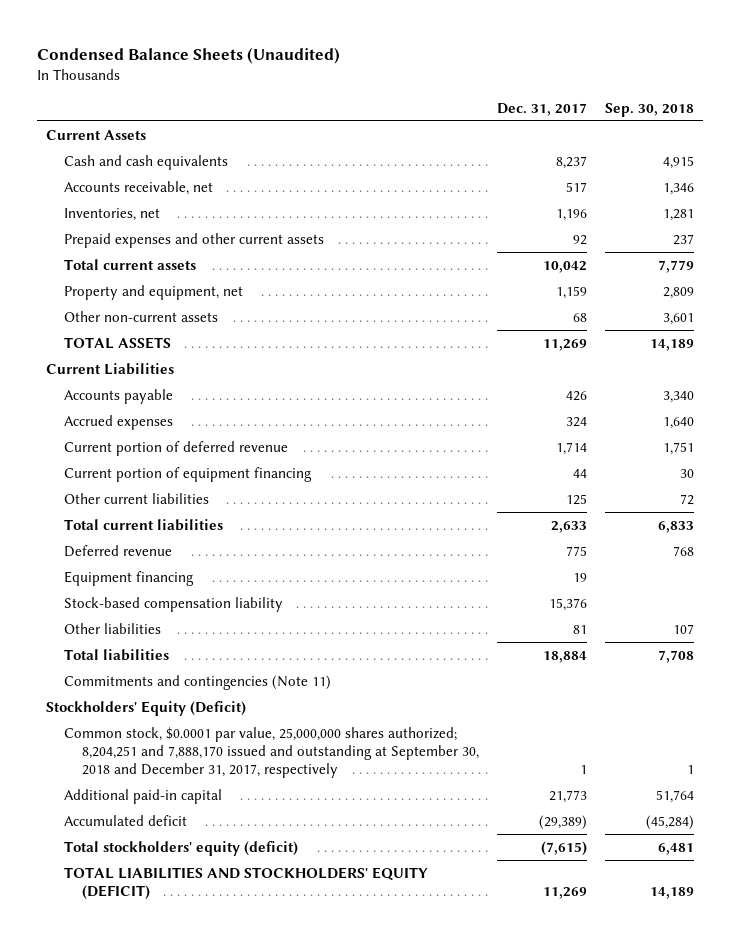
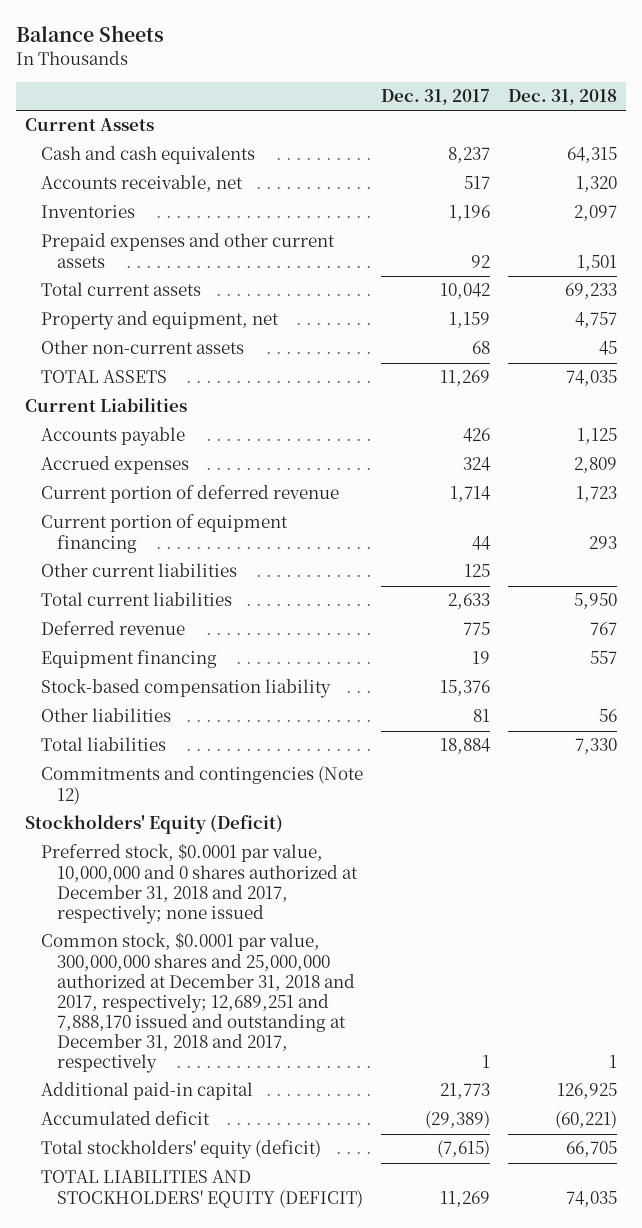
- Condensed Balance Sheets (Unaudited)
+ Balance Sheets
- | Dec. 31, 2017 | Sep. 30, 2018
+ | Dec. 31, 2017 | Dec. 31, 2018
- Inventories, net | 1,196 | 1,281
+ Inventories | 1,196 | 2,097
- Commitments and contingencies (Note 11)
+ Commitments and contingencies (Note 12)
- Common stock, $0.0001 par value, 25,000,000 shares authorized; 8,204,251 and 7,888,170 issued and outstanding at September 30, 2018 and December 31, 2017, respectively | 1 | 1
+ Preferred stock, $0.0001 par value, 10,000,000 and 0 shares authorized at December 31, 2018 and 2017, respectively; none issued
+ Common stock, $0.0001 par value, 300,000,000 shares and 25,000,000 authorized at December 31, 2018 and 2017, respectively; 12,689,251 and 7,888,170 issued and outstanding at December 31, 2018 and 2017, respectively | 1 | 1

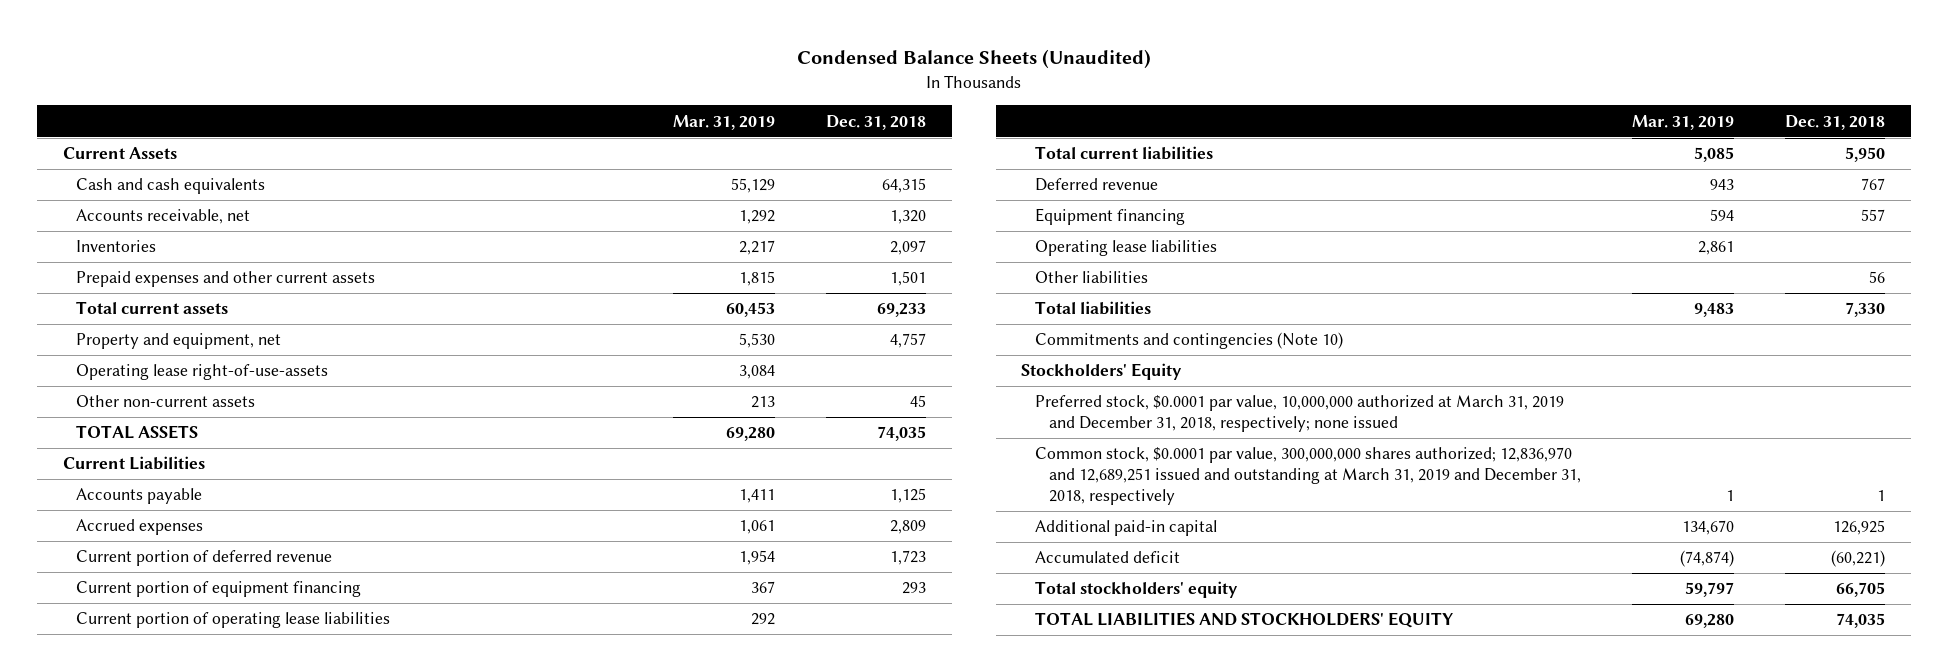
- Balance Sheets
+ Condensed Balance Sheets (Unaudited)
- | Dec. 31, 2017 | Dec. 31, 2018
+ | Mar. 31, 2019 | Dec. 31, 2018
+ Operating lease right-of-use-assets | 3,084 |
- Other current liabilities | 125 |
+ Current portion of operating lease liabilities | 292 |
- Stock-based compensation liability | 15,376 |
+ Operating lease liabilities | 2,861 |
- Commitments and contingencies (Note 12)
- Stockholders' Equity (Deficit)
- Preferred stock, $0.0001 par value, 10,000,000 and 0 shares authorized at December 31, 2018 and 2017, respectively; none issued
- Common stock, $0.0001 par value, 300,000,000 shares and 25,000,000 authorized at December 31, 2018 and 2017, respectively; 12,689,251 and 7,888,170 issued and outstanding at December 31, 2018 and 2017, respectively | 1 | 1
+ Commitments and contingencies (Note 10)
+ Stockholders' Equity
+ Preferred stock, $0.0001 par value, 10,000,000 authorized at March 31, 2019 and December 31, 2018, respectively; none issued
+ Common stock, $0.0001 par value, 300,000,000 shares authorized; 12,836,970 and 12,689,251 issued and outstanding at March 31, 2019 and December 31, 2018, respectively | 1 | 1
- Total stockholders' equity (deficit) | (7,615) | 66,705
- TOTAL LIABILITIES AND STOCKHOLDERS' EQUITY (DEFICIT) | 11,269 | 74,035
+ Total stockholders' equity | 59,797 | 66,705
+ TOTAL LIABILITIES AND STOCKHOLDERS' EQUITY | 69,280 | 74,035

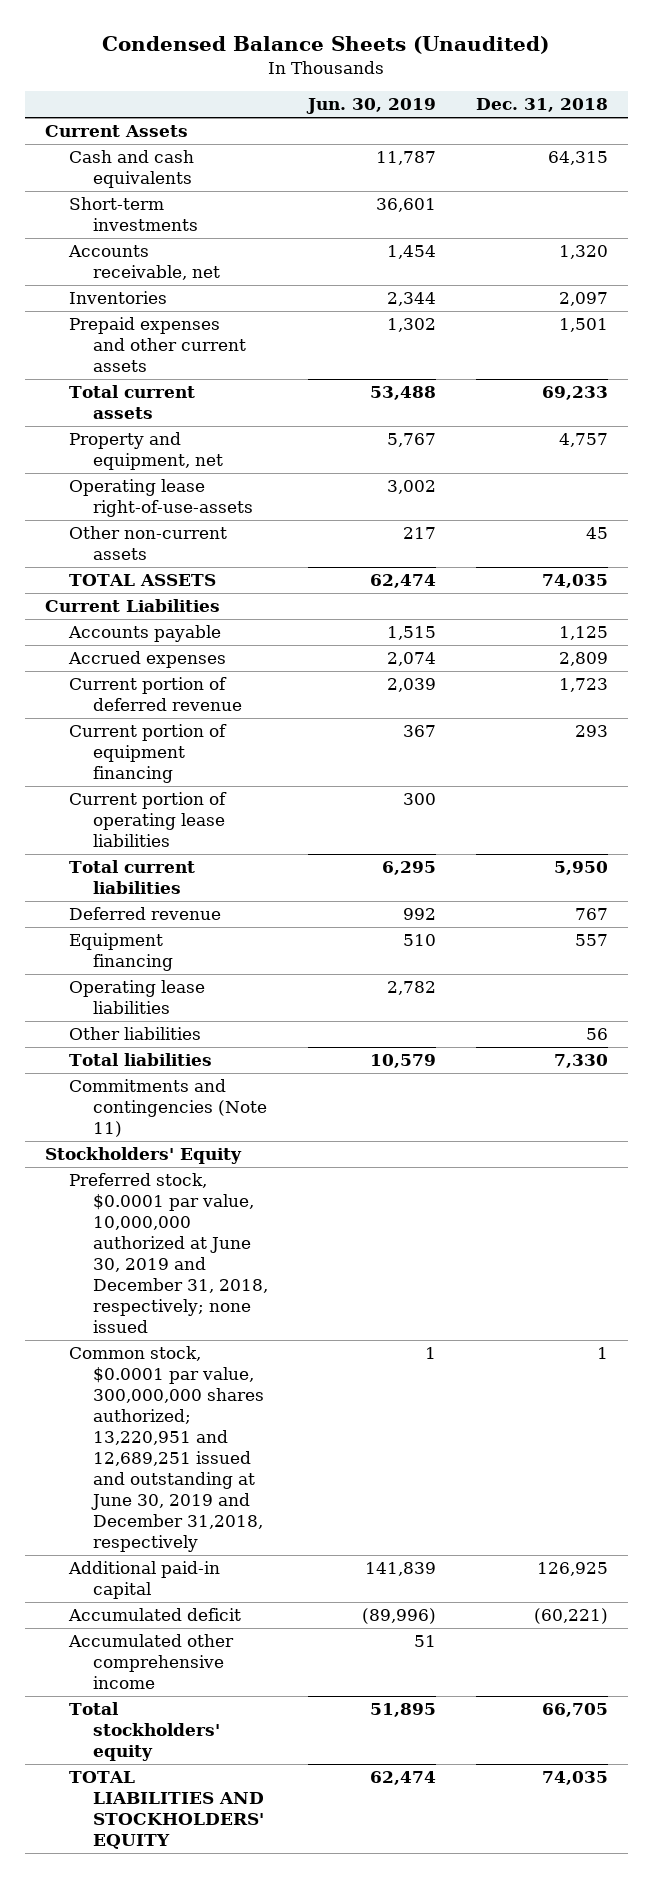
- | Mar. 31, 2019 | Dec. 31, 2018
+ | Jun. 30, 2019 | Dec. 31, 2018
+ Short-term investments | 36,601 |
- Commitments and contingencies (Note 10)
+ Commitments and contingencies (Note 11)
- Preferred stock, $0.0001 par value, 10,000,000 authorized at March 31, 2019 and December 31, 2018, respectively; none issued
- Common stock, $0.0001 par value, 300,000,000 shares authorized; 12,836,970 and 12,689,251 issued and outstanding at March 31, 2019 and December 31, 2018, respectively | 1 | 1
+ Preferred stock, $0.0001 par value, 10,000,000 authorized at June 30, 2019 and December 31, 2018, respectively; none issued
+ Common stock, $0.0001 par value, 300,000,000 shares authorized; 13,220,951 and 12,689,251 issued and outstanding at June 30, 2019 and December 31,2018, respectively | 1 | 1
+ Accumulated other comprehensive income | 51 |

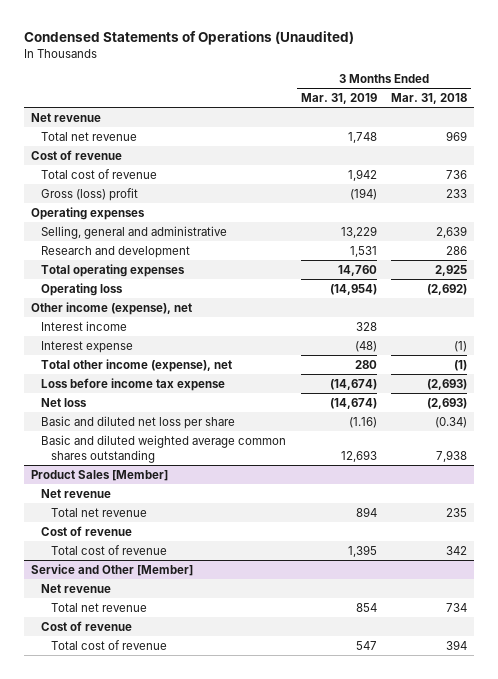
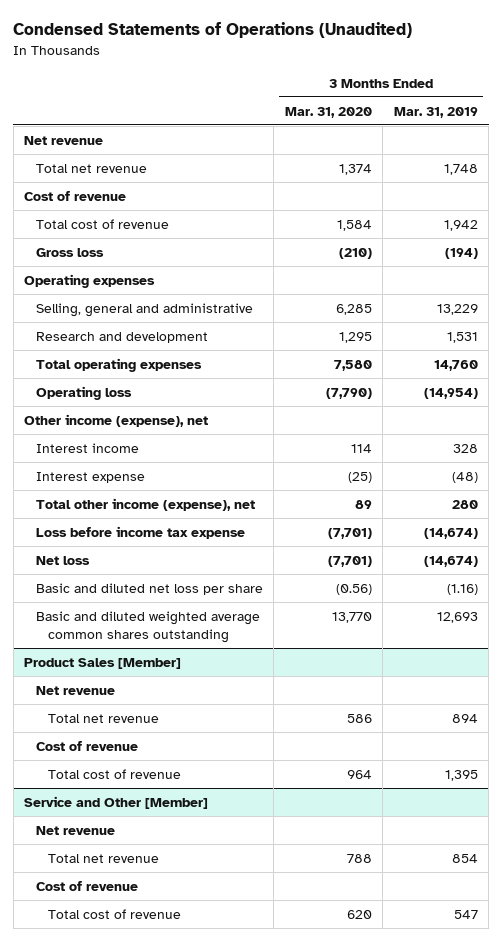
- | 3 Months Ended Mar. 31, 2019 | 3 Months Ended Mar. 31, 2018
+ | 3 Months Ended Mar. 31, 2020 | 3 Months Ended Mar. 31, 2019
- Gross (loss) profit | (194) | 233
+ Gross loss | (210) | (194)

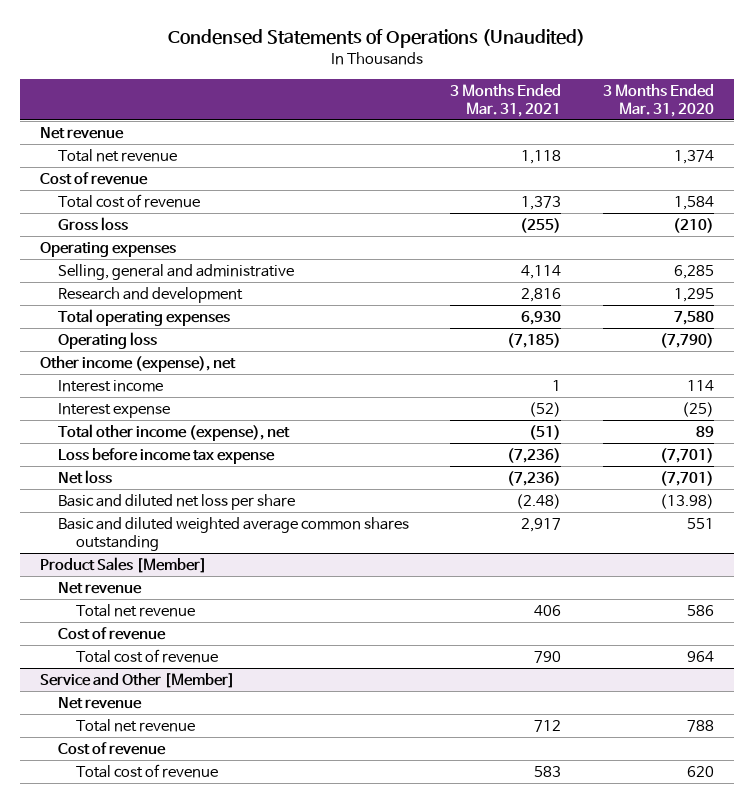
- | 3 Months Ended Mar. 31, 2020 | 3 Months Ended Mar. 31, 2019
+ | 3 Months Ended Mar. 31, 2021 | 3 Months Ended Mar. 31, 2020
- Basic and diluted net loss per share | (0.56) | (1.16)
- Basic and diluted weighted average common shares outstanding | 13,770 | 12,693
+ Basic and diluted net loss per share | (2.48) | (13.98)
+ Basic and diluted weighted average common shares outstanding | 2,917 | 551

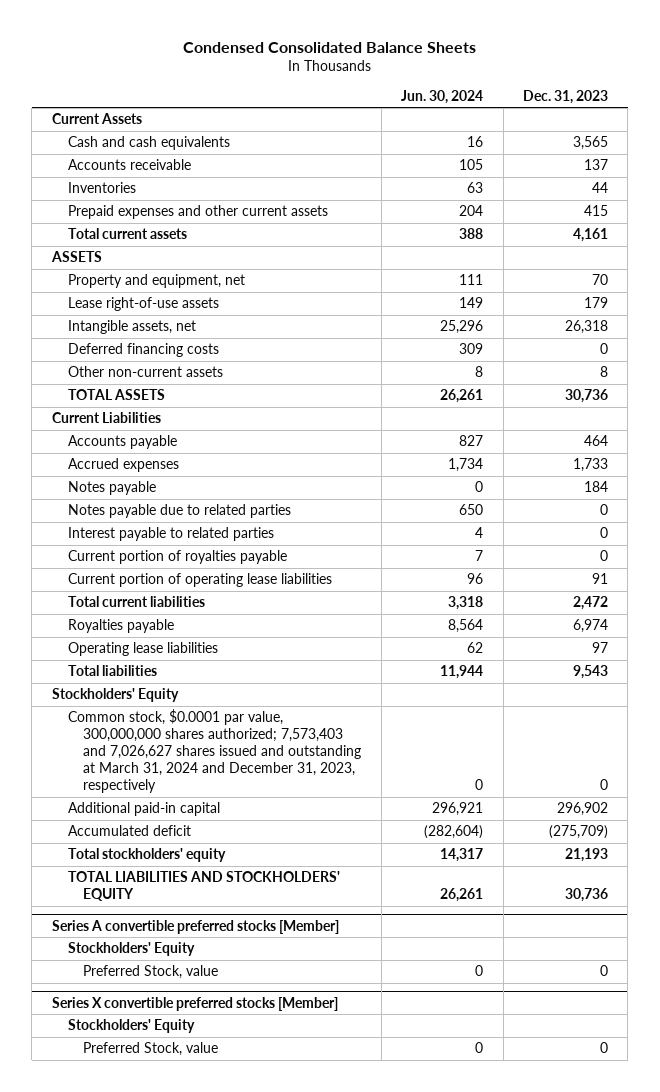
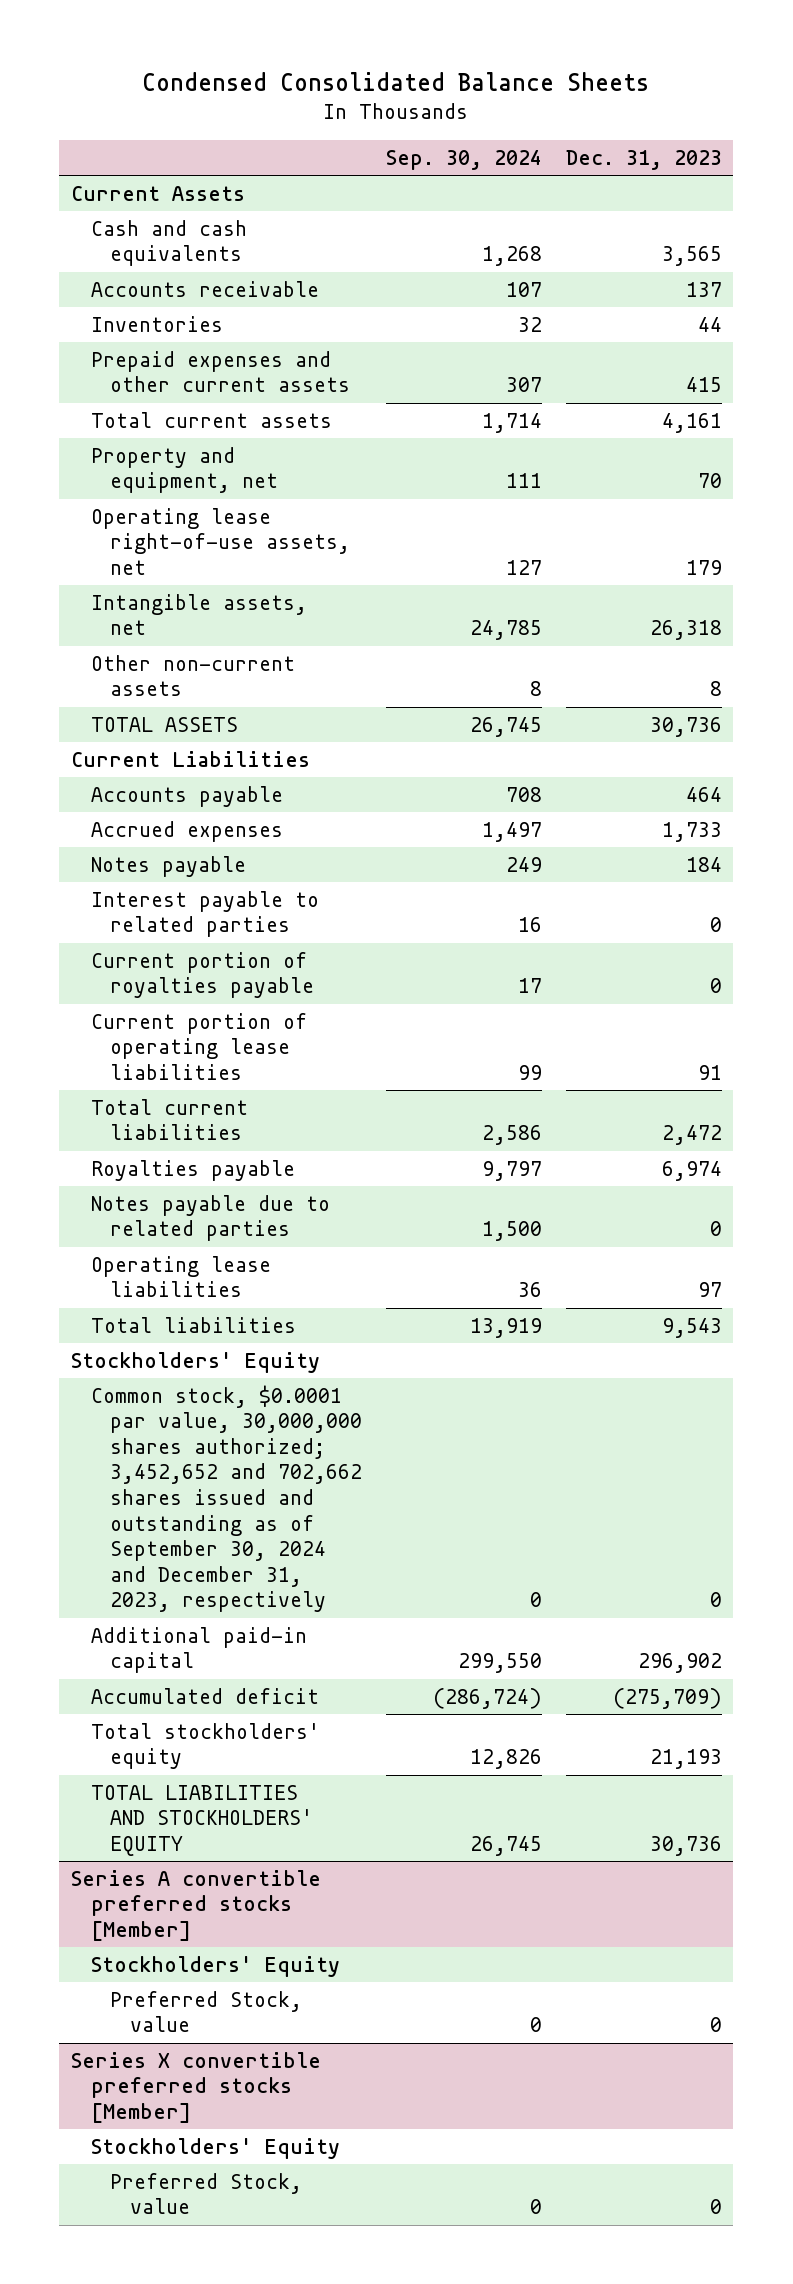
- | Jun. 30, 2024 | Dec. 31, 2023
+ | Sep. 30, 2024 | Dec. 31, 2023
- ASSETS
- Lease right-of-use assets | 149 | 179
+ Operating lease right-of-use assets, net | 127 | 179
- Deferred financing costs | 309 | 0
moved down: Notes payable due to related parties | 1,500 | 0
- Common stock, $0.0001 par value, 300,000,000 shares authorized; 7,573,403 and 7,026,627 shares issued and outstanding at March 31, 2024 and December 31, 2023, respectively | 0 | 0
+ Common stock, $0.0001 par value, 30,000,000 shares authorized; 3,452,652 and 702,662 shares issued and outstanding as of September 30, 2024 and December 31, 2023, respectively | 0 | 0

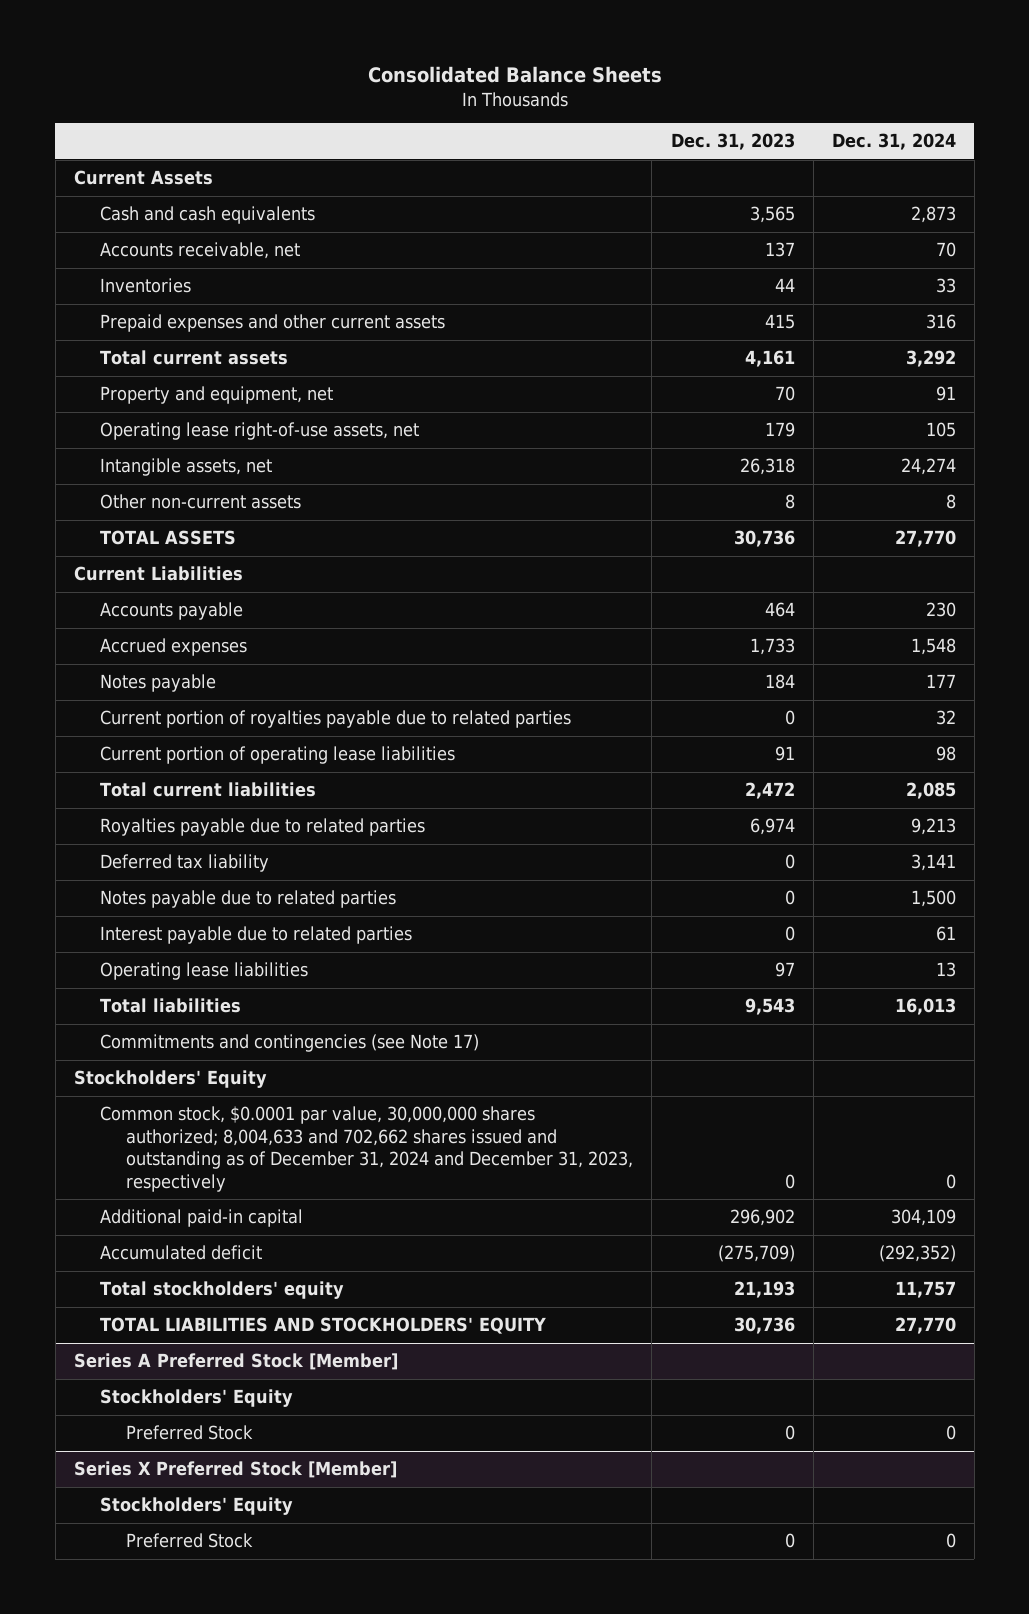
- Condensed Consolidated Balance Sheets
+ Consolidated Balance Sheets
- | Sep. 30, 2024 | Dec. 31, 2023
+ | Dec. 31, 2023 | Dec. 31, 2024
- Accounts receivable | 107 | 137
+ Accounts receivable, net | 137 | 70
- Interest payable to related parties | 16 | 0
- Current portion of royalties payable | 17 | 0
+ Current portion of royalties payable due to related parties | 0 | 32
- Royalties payable | 9,797 | 6,974
+ Royalties payable due to related parties | 6,974 | 9,213
+ Deferred tax liability | 0 | 3,141
+ Interest payable due to related parties | 0 | 61
+ Commitments and contingencies (see Note 17)
- Common stock, $0.0001 par value, 30,000,000 shares authorized; 3,452,652 and 702,662 shares issued and outstanding as of September 30, 2024 and December 31, 2023, respectively | 0 | 0
+ Common stock, $0.0001 par value, 30,000,000 shares authorized; 8,004,633 and 702,662 shares issued and outstanding as of December 31, 2024 and December 31, 2023, respectively | 0 | 0
- Series A convertible preferred stocks [Member]
+ Series A Preferred Stock [Member]
- Preferred Stock, value | 0 | 0
- Series X convertible preferred stocks [Member]
+ Preferred Stock | 0 | 0
+ Series X Preferred Stock [Member]
- Preferred Stock, value | 0 | 0
+ Preferred Stock | 0 | 0

